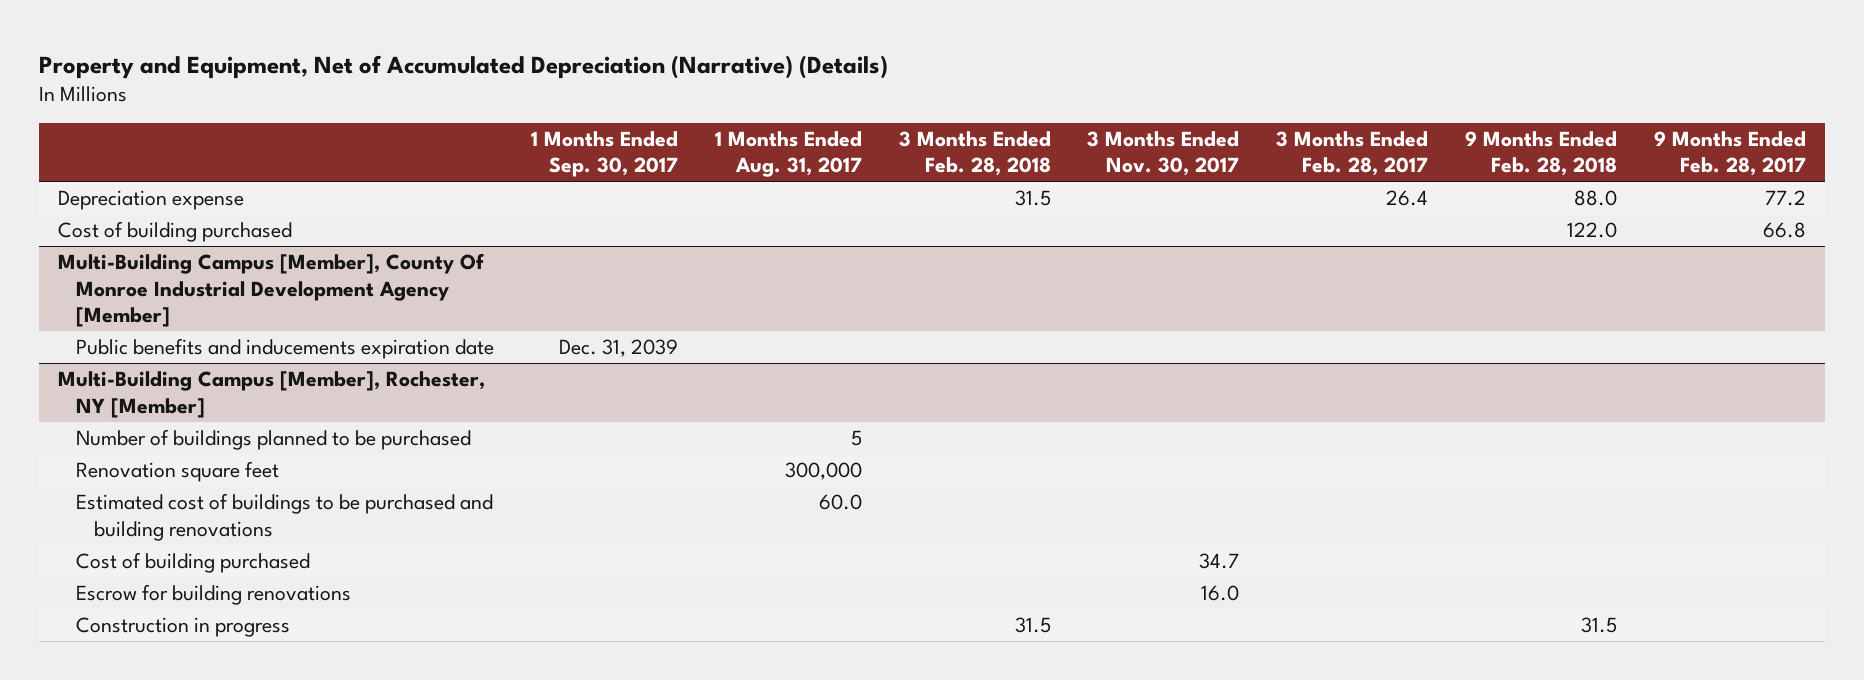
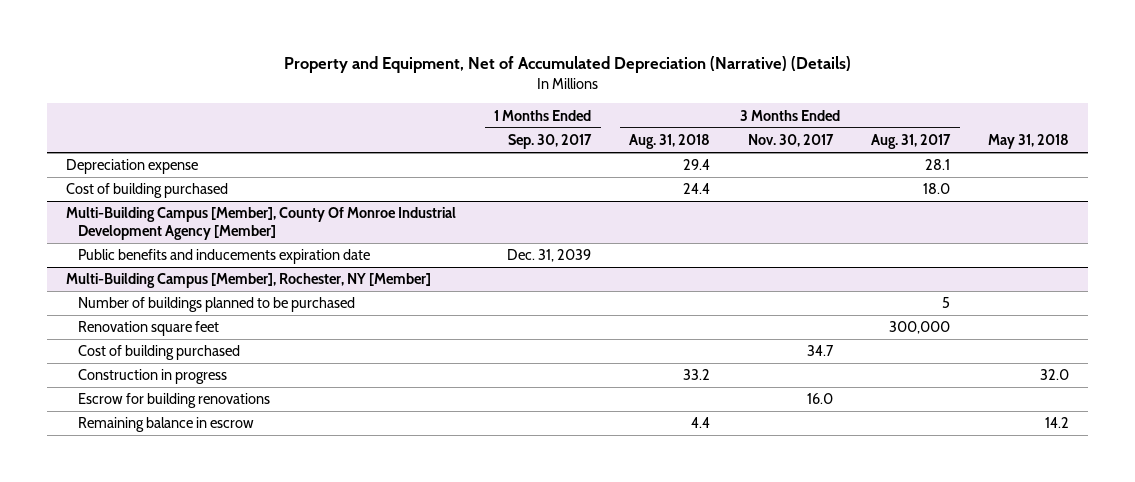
- | 1 Months Ended Sep. 30, 2017 | 1 Months Ended Aug. 31, 2017 | 3 Months Ended Feb. 28, 2018 | 3 Months Ended Nov. 30, 2017 | 3 Months Ended Feb. 28, 2017 | 9 Months Ended Feb. 28, 2018 | 9 Months Ended Feb. 28, 2017
+ | 1 Months Ended Sep. 30, 2017 | 3 Months Ended Aug. 31, 2018 | 3 Months Ended Nov. 30, 2017 | 3 Months Ended Aug. 31, 2017 | May 31, 2018
@ Multi-Building Campus [Member], Rochester, NY [Member]
- Estimated cost of buildings to be purchased and building renovations | | 60.0 | | | | |
moved down: Escrow for building renovations | | | 16.0 | |
+ Remaining balance in escrow | | 4.4 | | | 14.2

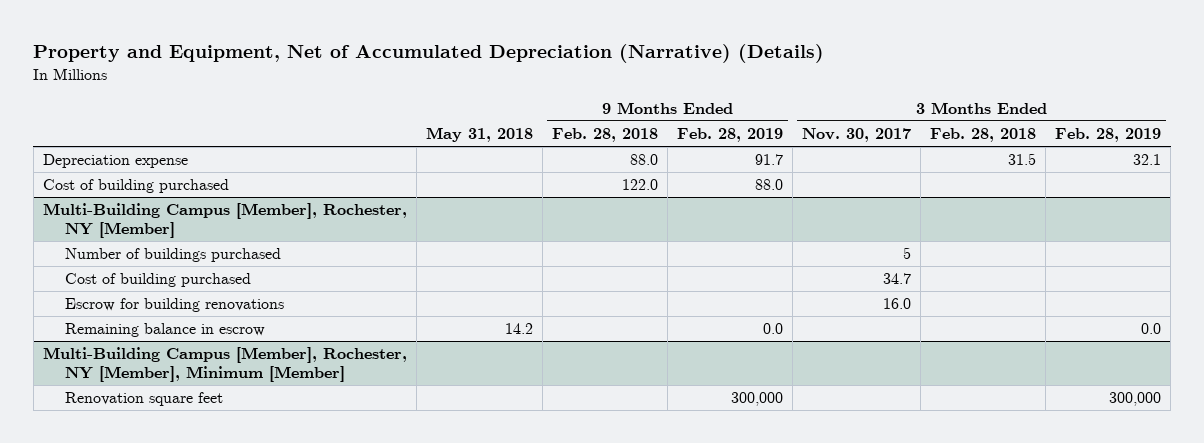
- | 1 Months Ended Sep. 30, 2017 | 3 Months Ended Aug. 31, 2018 | 3 Months Ended Nov. 30, 2017 | 3 Months Ended Aug. 31, 2017 | May 31, 2018
+ | May 31, 2018 | 9 Months Ended Feb. 28, 2018 | 9 Months Ended Feb. 28, 2019 | 3 Months Ended Nov. 30, 2017 | 3 Months Ended Feb. 28, 2018 | 3 Months Ended Feb. 28, 2019
- Multi-Building Campus [Member], County Of Monroe Industrial Development Agency [Member]
- Public benefits and inducements expiration date | Dec. 31, 2039 | | | |
@ Multi-Building Campus [Member], Rochester, NY [Member]
- Number of buildings planned to be purchased | | | | 5 |
- Renovation square feet | | | | 300,000 |
+ Number of buildings purchased | | | | 5 | |
- Construction in progress | | 33.2 | | | 32.0
+ Multi-Building Campus [Member], Rochester, NY [Member], Minimum [Member]
+ Renovation square feet | | | 300,000 | | | 300,000

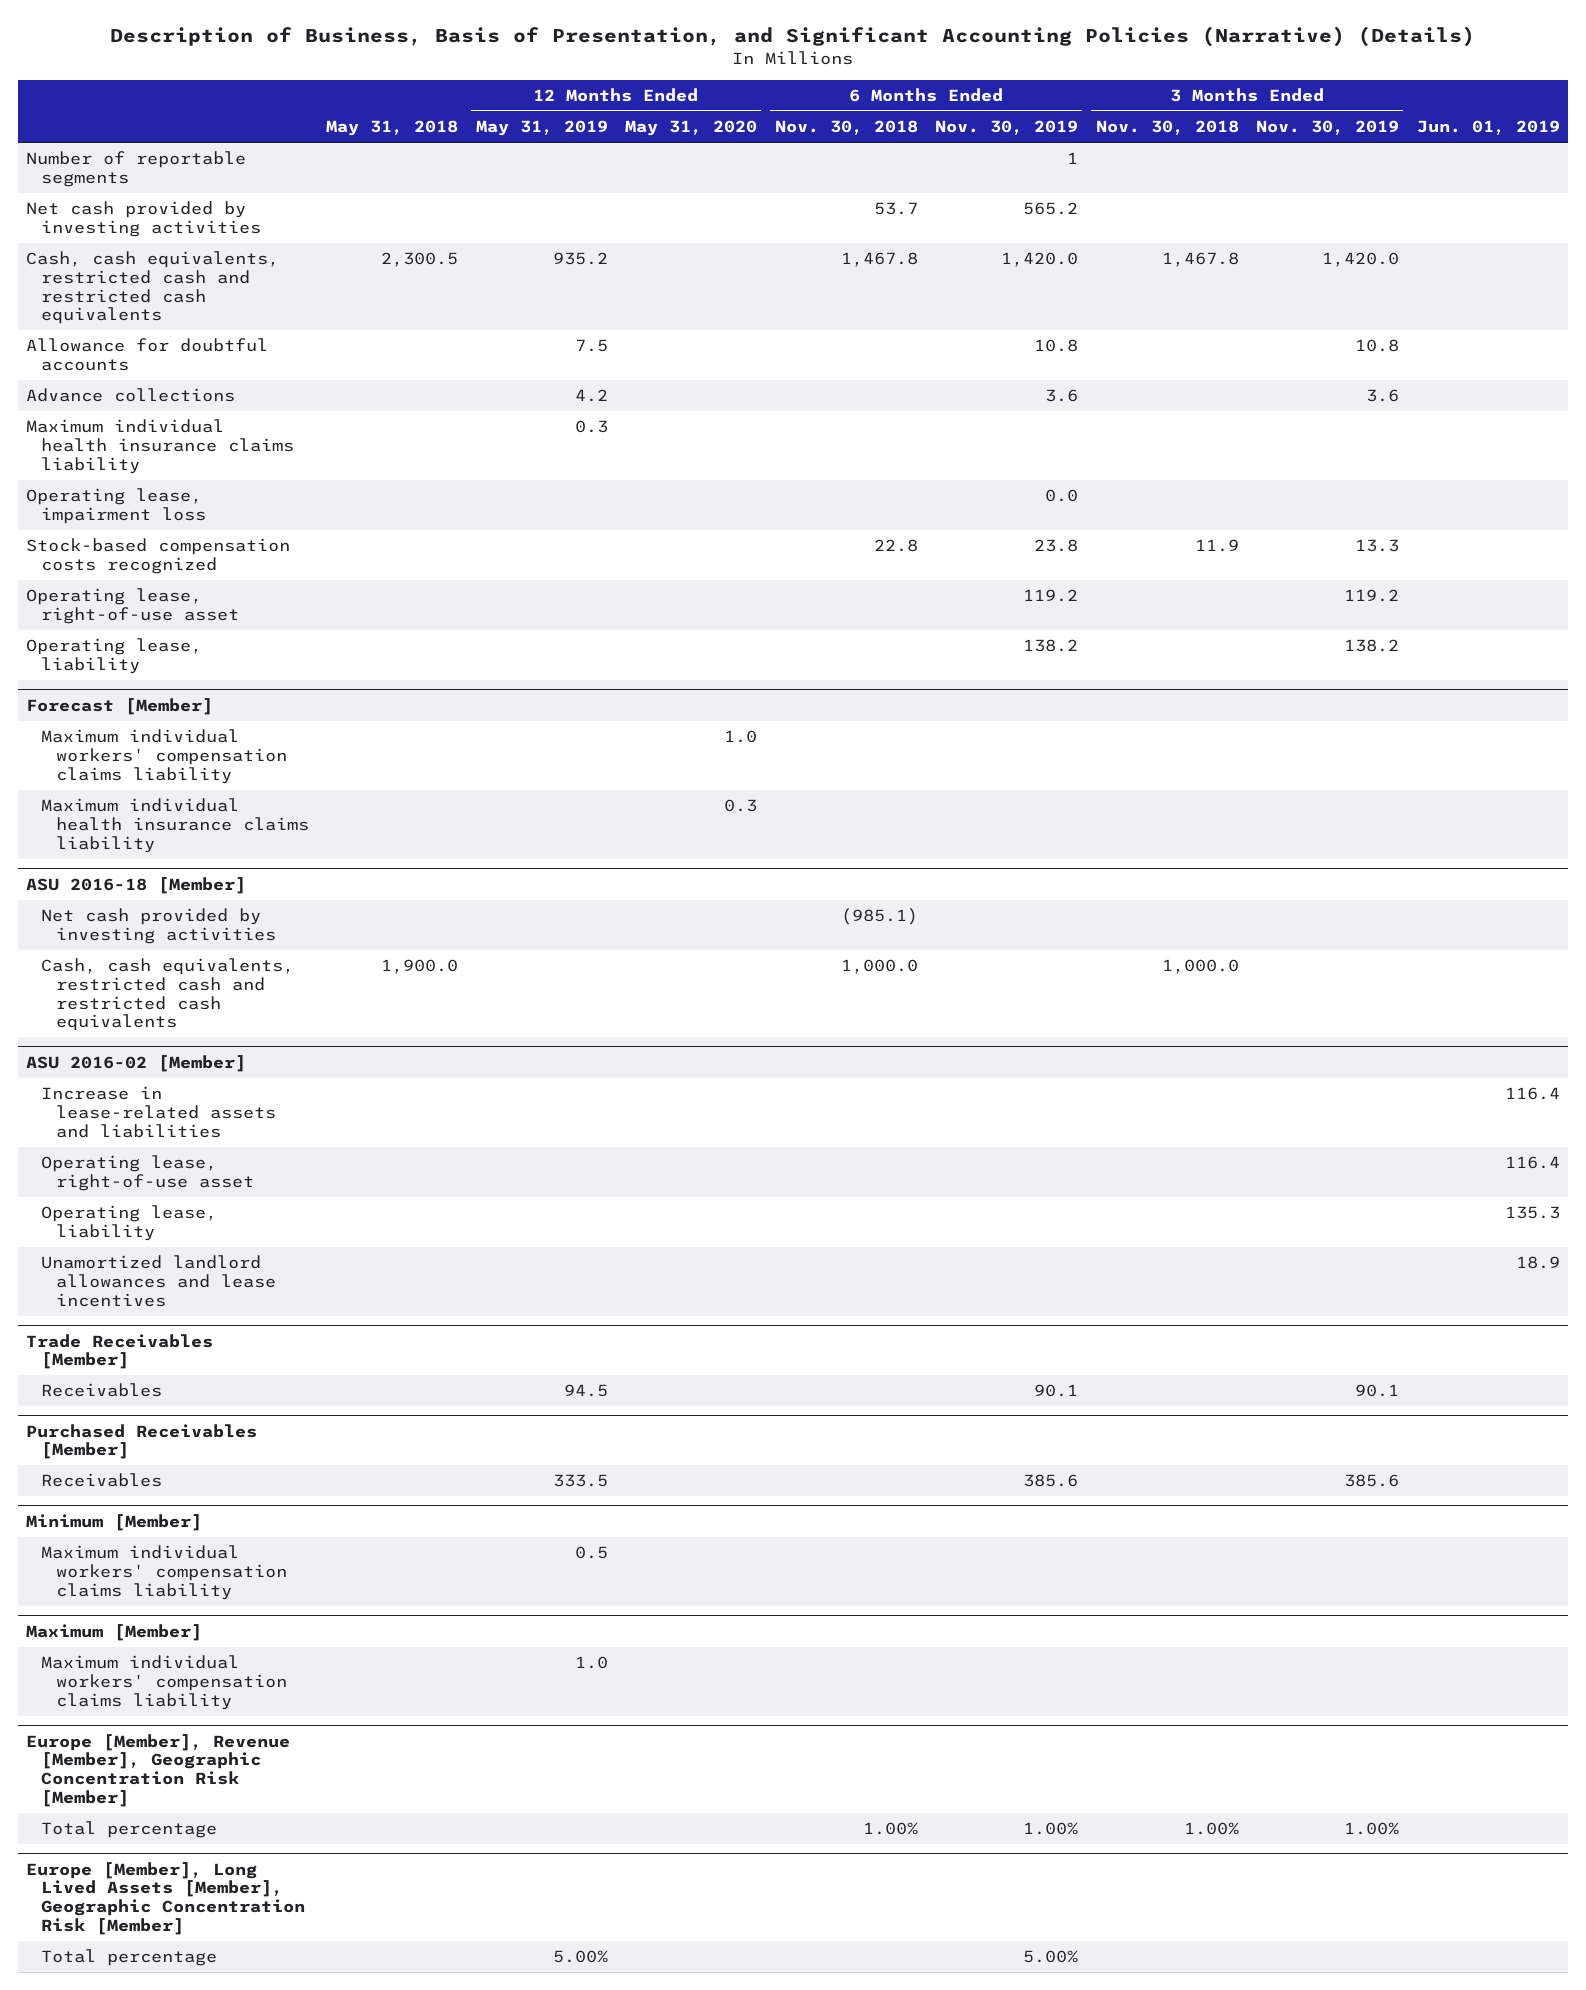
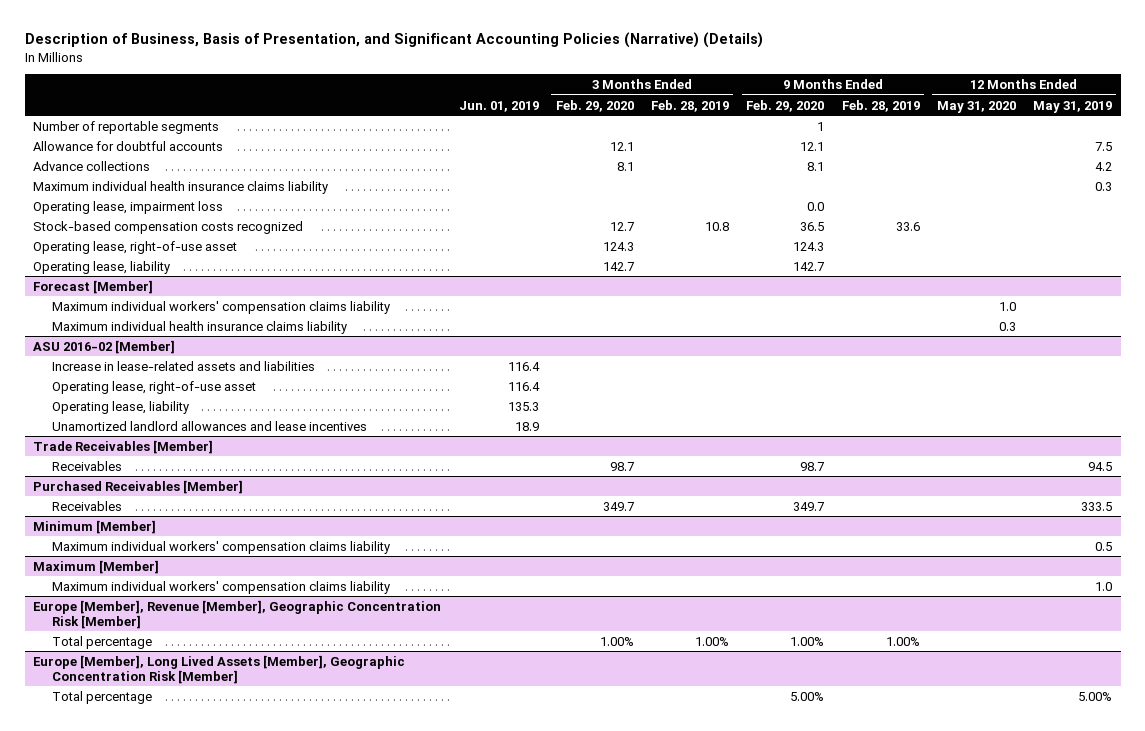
- | May 31, 2018 | 12 Months Ended May 31, 2019 | 12 Months Ended May 31, 2020 | 6 Months Ended Nov. 30, 2018 | 6 Months Ended Nov. 30, 2019 | 3 Months Ended Nov. 30, 2018 | 3 Months Ended Nov. 30, 2019 | Jun. 01, 2019
+ | Jun. 01, 2019 | 3 Months Ended Feb. 29, 2020 | 3 Months Ended Feb. 28, 2019 | 9 Months Ended Feb. 29, 2020 | 9 Months Ended Feb. 28, 2019 | 12 Months Ended May 31, 2020 | 12 Months Ended May 31, 2019
- Net cash provided by investing activities | | | | 53.7 | 565.2 | | |
- Cash, cash equivalents, restricted cash and restricted cash equivalents | 2,300.5 | 935.2 | | 1,467.8 | 1,420.0 | 1,467.8 | 1,420.0 |
- ASU 2016-18 [Member]
- Net cash provided by investing activities | | | | (985.1) | | | |
- Cash, cash equivalents, restricted cash and restricted cash equivalents | 1,900.0 | | | 1,000.0 | | 1,000.0 | |

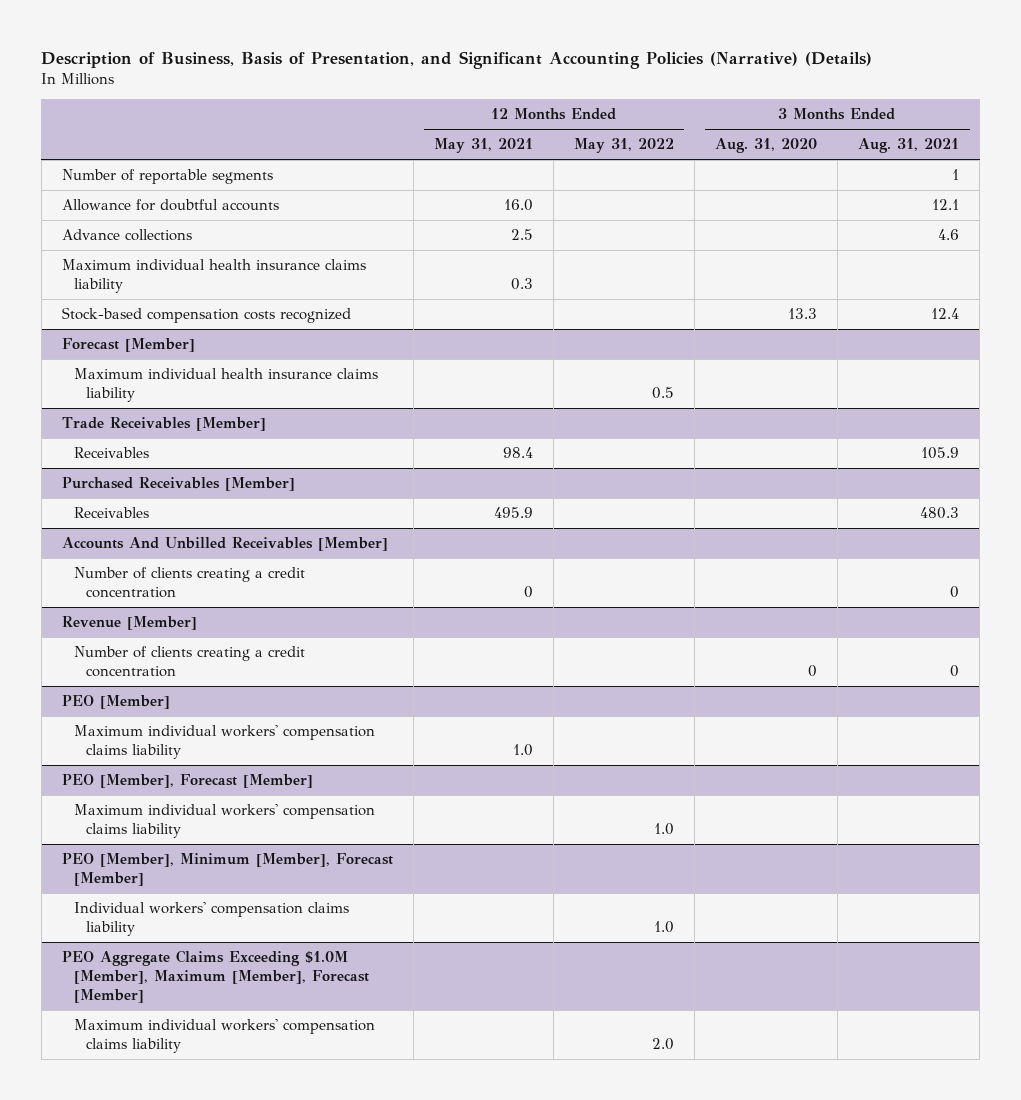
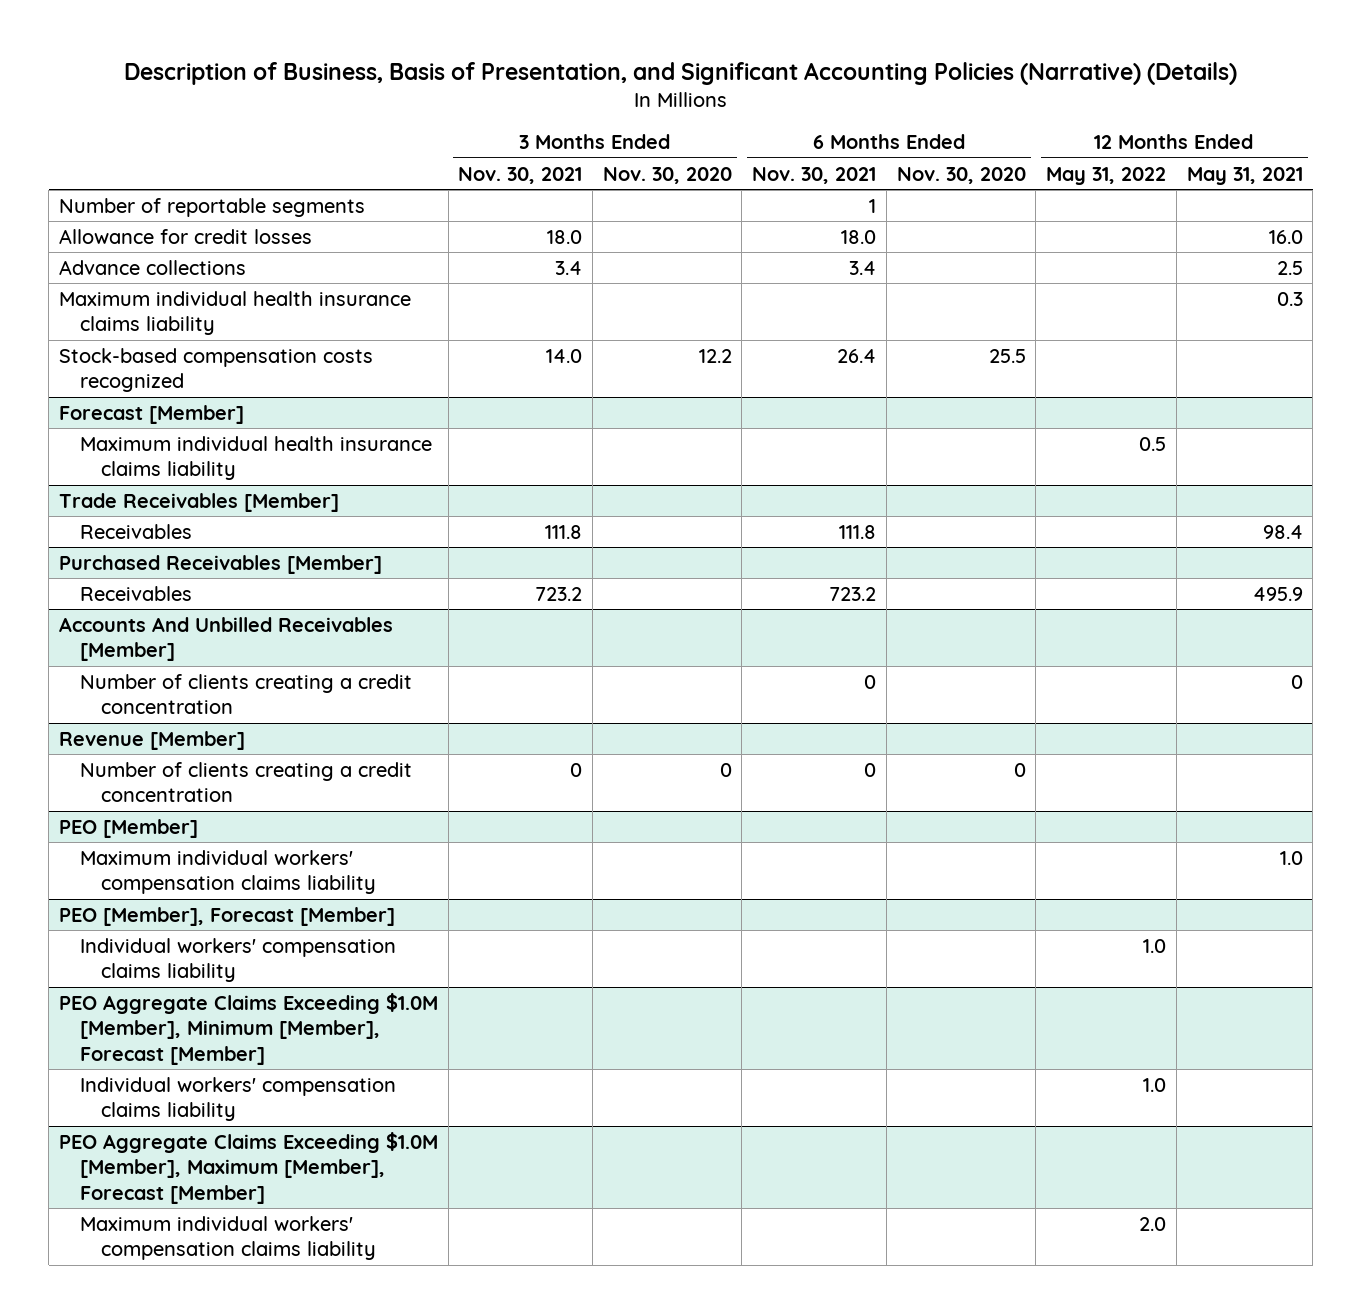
- | 12 Months Ended May 31, 2021 | 12 Months Ended May 31, 2022 | 3 Months Ended Aug. 31, 2020 | 3 Months Ended Aug. 31, 2021
+ | 3 Months Ended Nov. 30, 2021 | 3 Months Ended Nov. 30, 2020 | 6 Months Ended Nov. 30, 2021 | 6 Months Ended Nov. 30, 2020 | 12 Months Ended May 31, 2022 | 12 Months Ended May 31, 2021
- Allowance for doubtful accounts | 16.0 | | | 12.1
+ Allowance for credit losses | 18.0 | | 18.0 | | | 16.0
@ PEO [Member], Forecast [Member]
- Maximum individual workers' compensation claims liability | | 1.0 | |
- PEO [Member], Minimum [Member], Forecast [Member]
@ PEO [Member], Forecast [Member]
+ Individual workers' compensation claims liability | | | | | 1.0 |
+ PEO Aggregate Claims Exceeding $1.0M [Member], Minimum [Member], Forecast [Member]

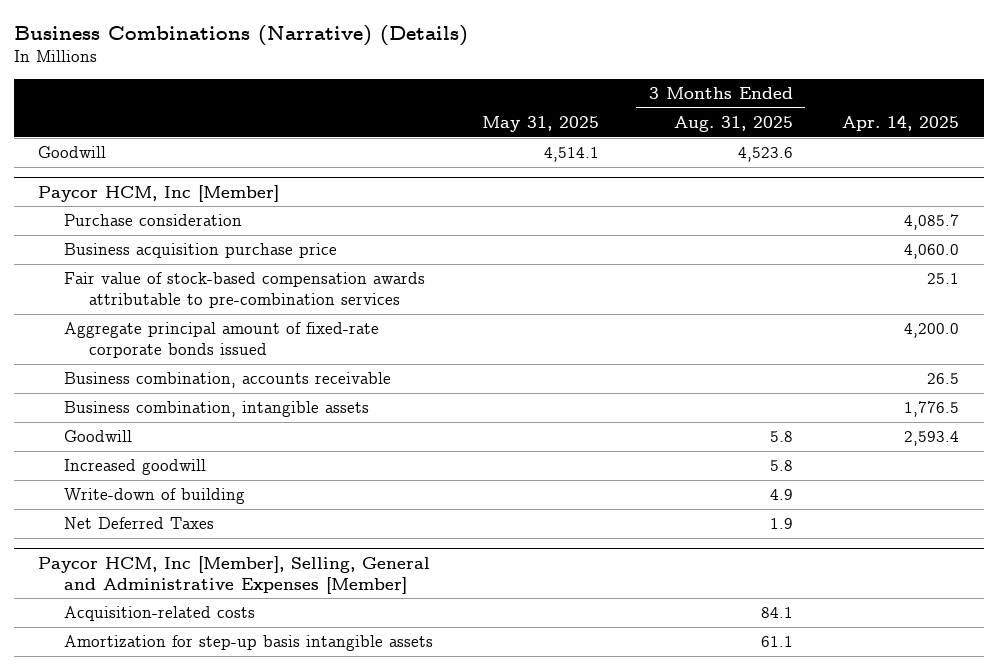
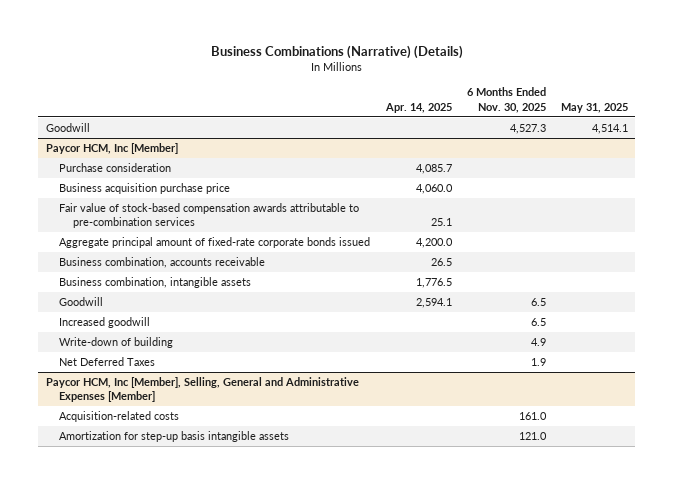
- | May 31, 2025 | 3 Months Ended Aug. 31, 2025 | Apr. 14, 2025
+ | Apr. 14, 2025 | 6 Months Ended Nov. 30, 2025 | May 31, 2025
@ Paycor HCM, Inc [Member]
- Goodwill | | 5.8 | 2,593.4
+ Goodwill | 2,594.1 | 6.5 |

